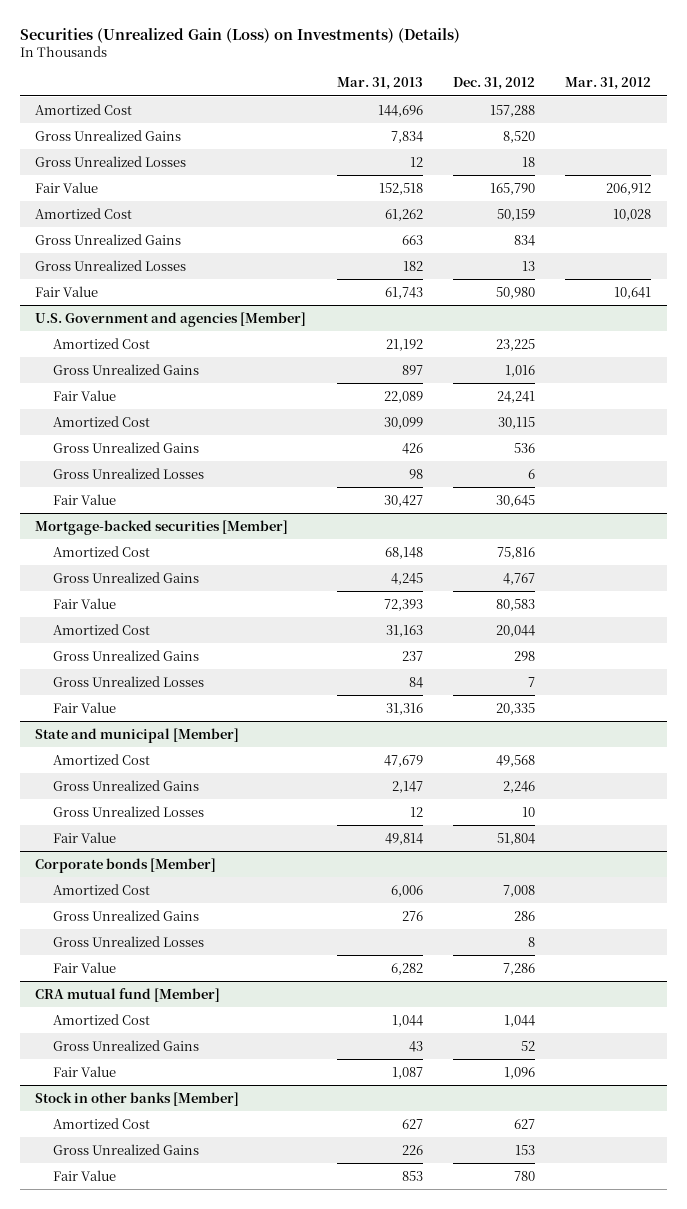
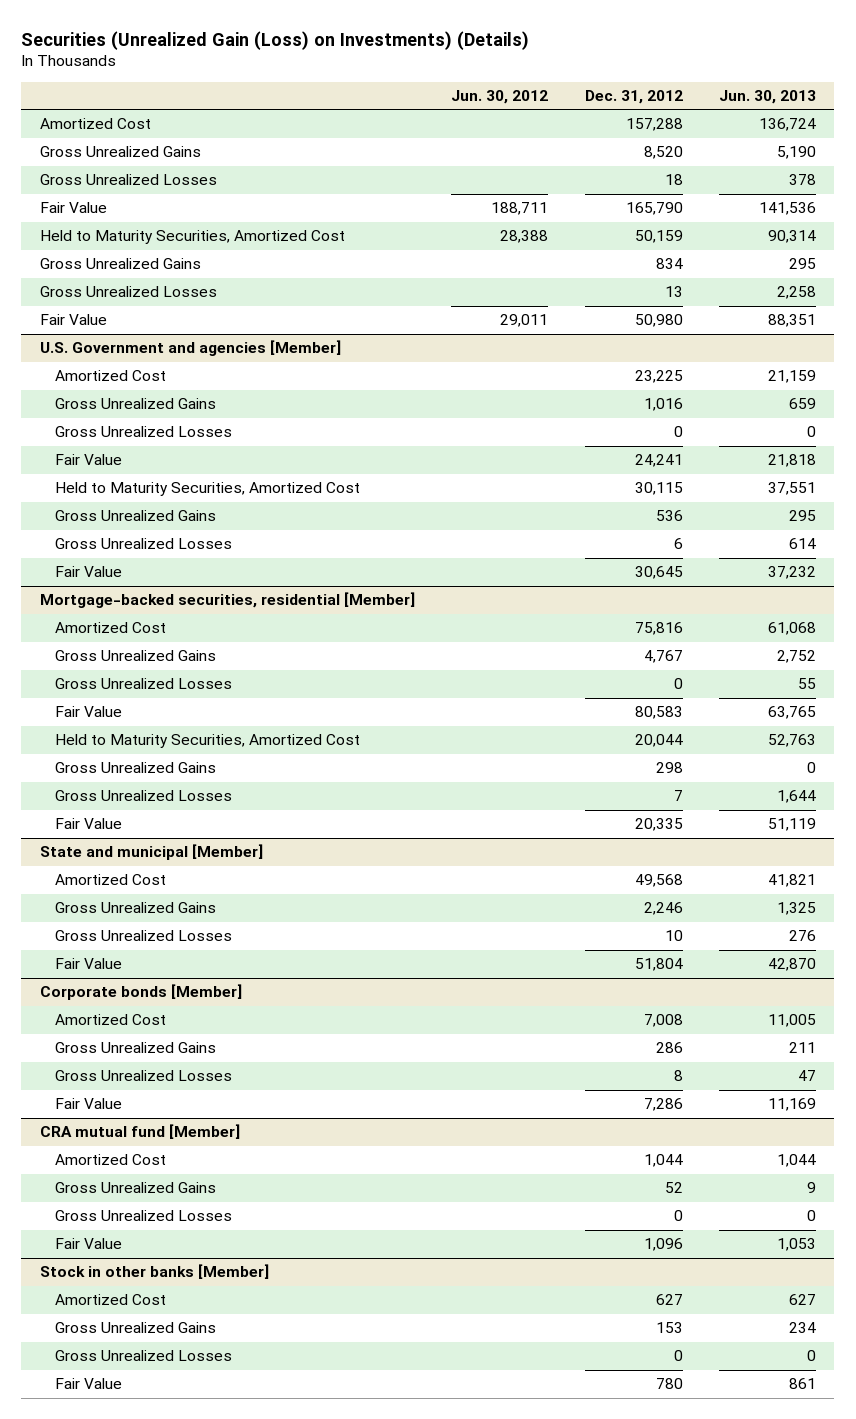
- | Mar. 31, 2013 | Dec. 31, 2012 | Mar. 31, 2012
+ | Jun. 30, 2012 | Dec. 31, 2012 | Jun. 30, 2013
- Amortized Cost | 61,262 | 50,159 | 10,028
+ Held to Maturity Securities, Amortized Cost | 28,388 | 50,159 | 90,314
@ U.S. Government and agencies [Member]
+ Gross Unrealized Losses | | 0 | 0
- Amortized Cost | 30,099 | 30,115 |
+ Held to Maturity Securities, Amortized Cost | | 30,115 | 37,551
- Mortgage-backed securities [Member]
+ Mortgage-backed securities, residential [Member]
+ Gross Unrealized Losses | | 0 | 55
- Amortized Cost | 31,163 | 20,044 |
+ Held to Maturity Securities, Amortized Cost | | 20,044 | 52,763
@ CRA mutual fund [Member]
+ Gross Unrealized Losses | | 0 | 0
@ Stock in other banks [Member]
+ Gross Unrealized Losses | | 0 | 0

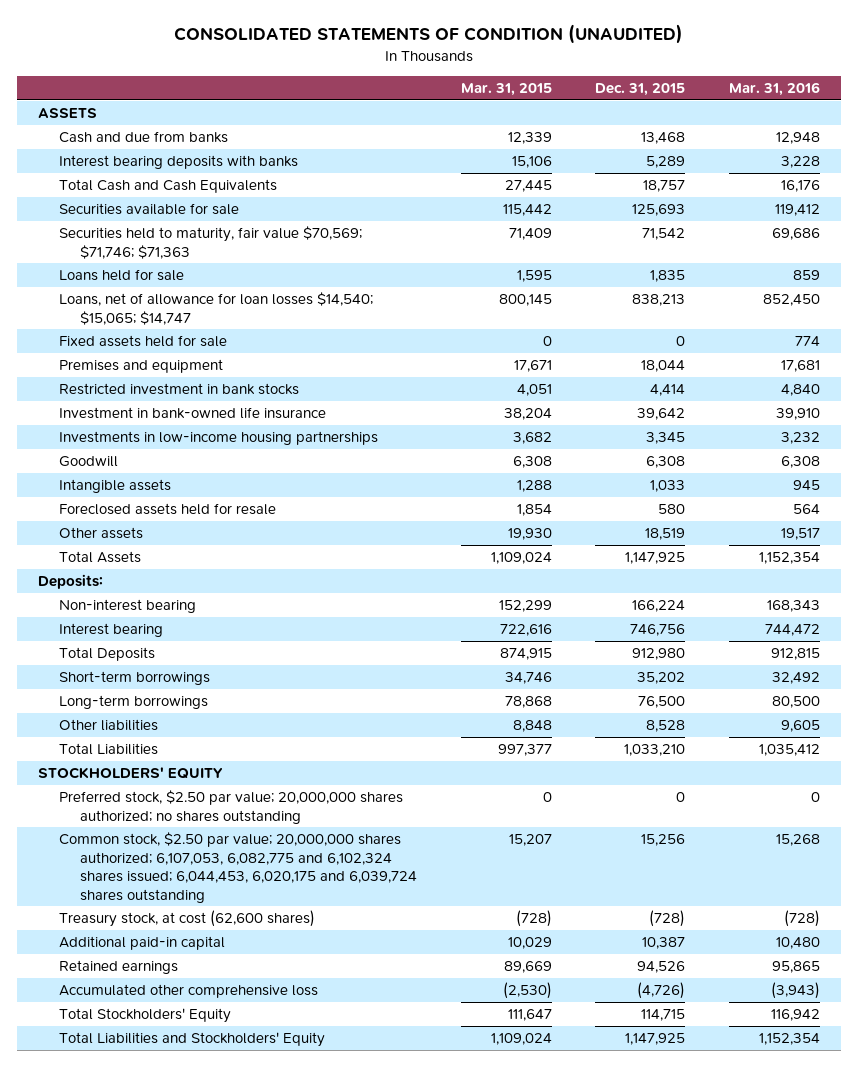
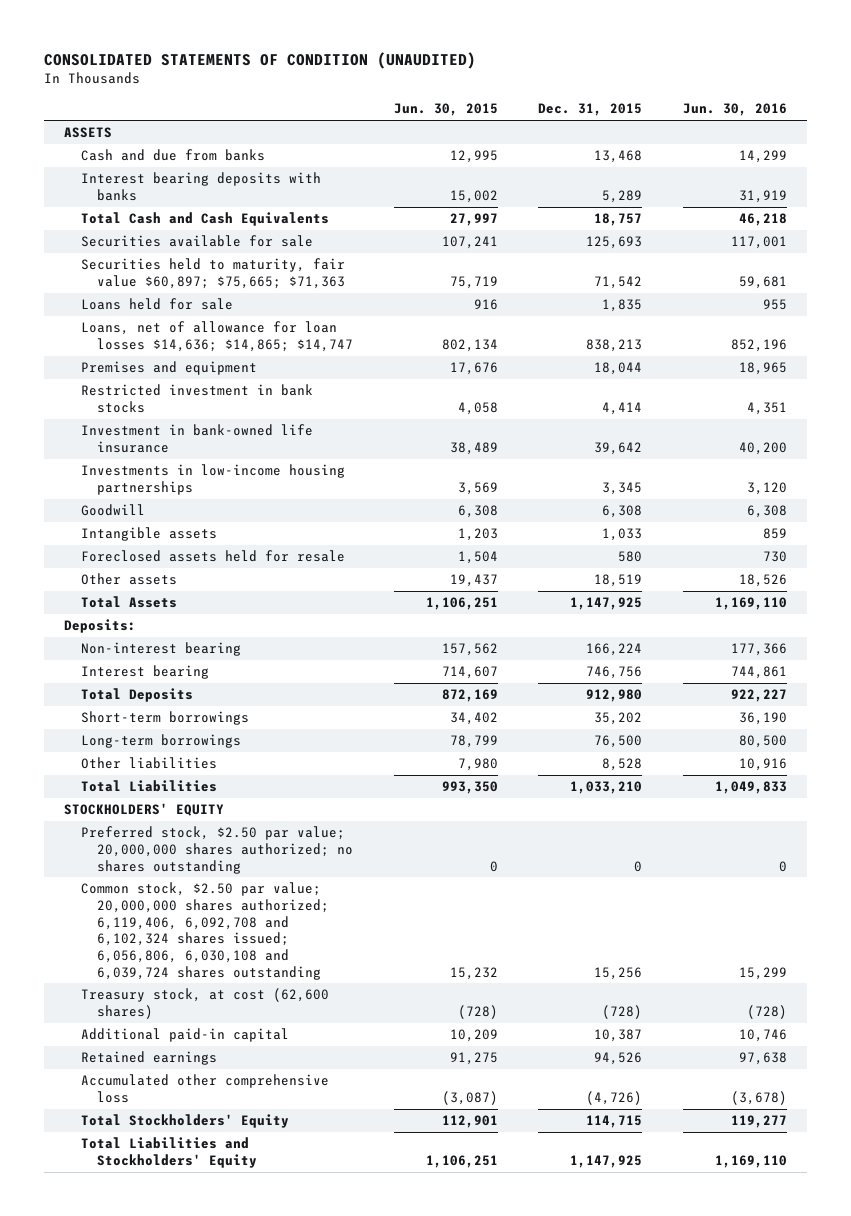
- | Mar. 31, 2015 | Dec. 31, 2015 | Mar. 31, 2016
+ | Jun. 30, 2015 | Dec. 31, 2015 | Jun. 30, 2016
- Securities held to maturity, fair value $70,569; $71,746; $71,363 | 71,409 | 71,542 | 69,686
+ Securities held to maturity, fair value $60,897; $75,665; $71,363 | 75,719 | 71,542 | 59,681
- Loans, net of allowance for loan losses $14,540; $15,065; $14,747 | 800,145 | 838,213 | 852,450
- Fixed assets held for sale | 0 | 0 | 774
+ Loans, net of allowance for loan losses $14,636; $14,865; $14,747 | 802,134 | 838,213 | 852,196
- Common stock, $2.50 par value; 20,000,000 shares authorized; 6,107,053, 6,082,775 and 6,102,324 shares issued; 6,044,453, 6,020,175 and 6,039,724 shares outstanding | 15,207 | 15,256 | 15,268
+ Common stock, $2.50 par value; 20,000,000 shares authorized; 6,119,406, 6,092,708 and 6,102,324 shares issued; 6,056,806, 6,030,108 and 6,039,724 shares outstanding | 15,232 | 15,256 | 15,299

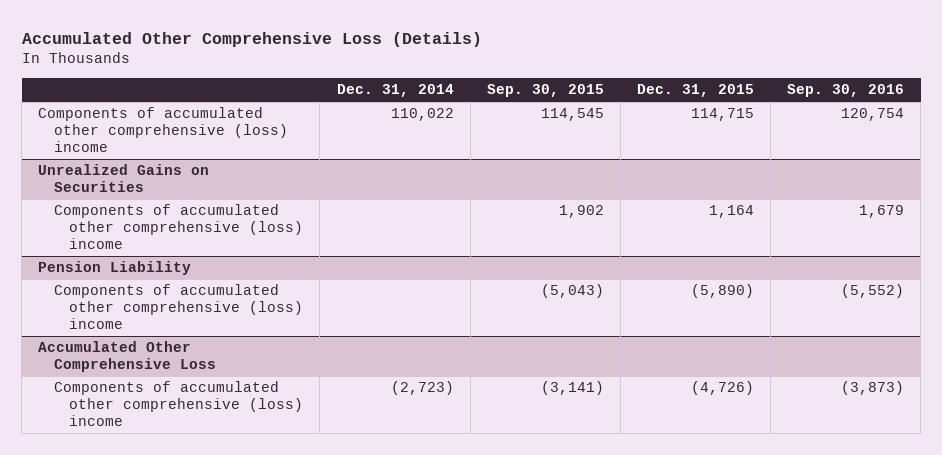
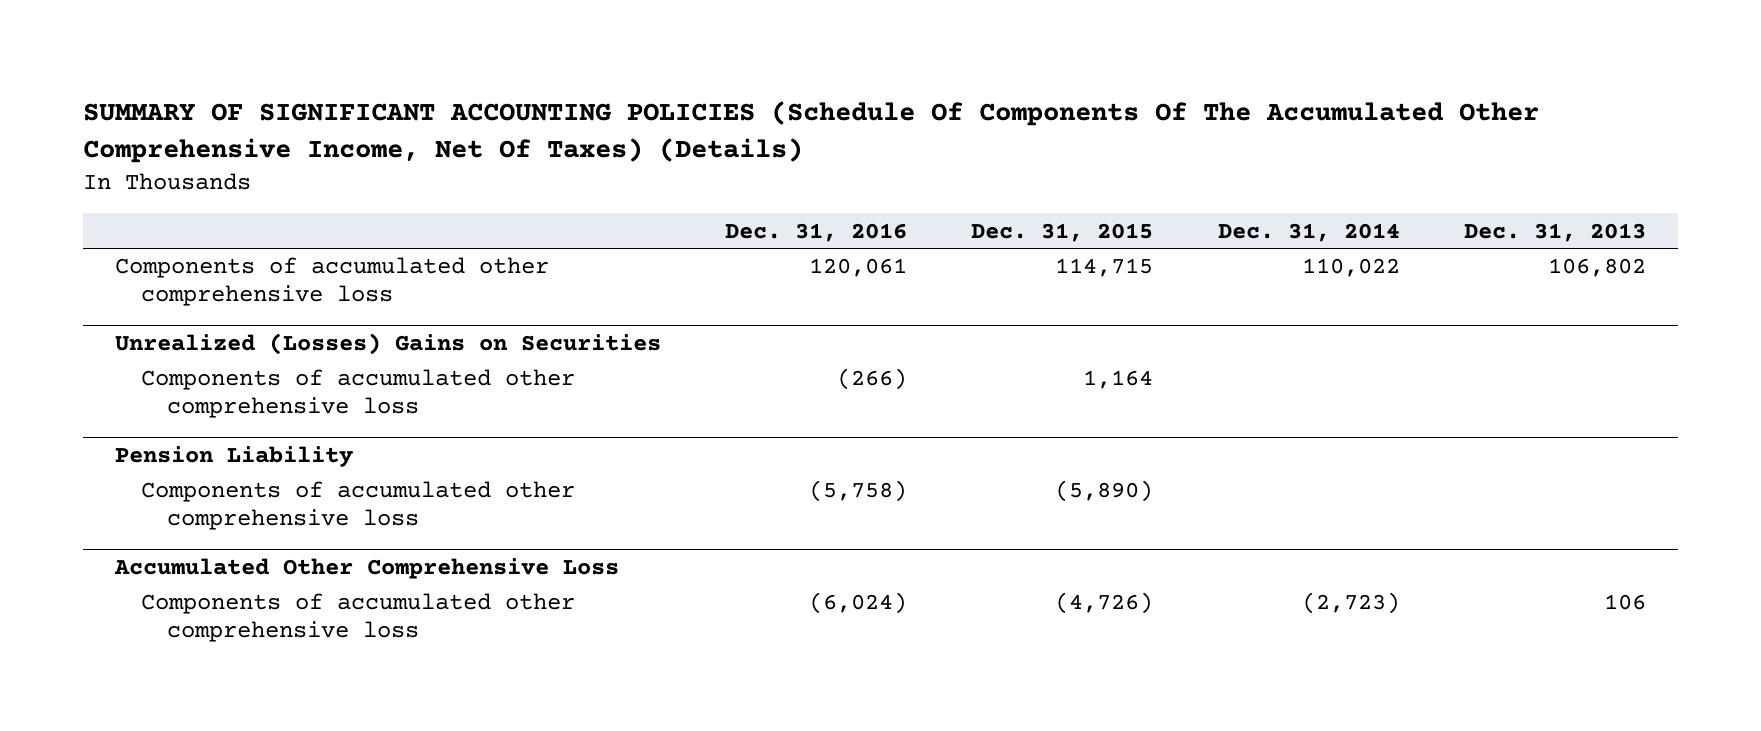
- Accumulated Other Comprehensive Loss (Details)
+ SUMMARY OF SIGNIFICANT ACCOUNTING POLICIES (Schedule Of Components Of The Accumulated Other Comprehensive Income, Net Of Taxes) (Details)
- | Dec. 31, 2014 | Sep. 30, 2015 | Dec. 31, 2015 | Sep. 30, 2016
+ | Dec. 31, 2016 | Dec. 31, 2015 | Dec. 31, 2014 | Dec. 31, 2013
- Components of accumulated other comprehensive (loss) income | 110,022 | 114,545 | 114,715 | 120,754
- Unrealized Gains on Securities
- Components of accumulated other comprehensive (loss) income | | 1,902 | 1,164 | 1,679
+ Components of accumulated other comprehensive loss | 120,061 | 114,715 | 110,022 | 106,802
+ Unrealized (Losses) Gains on Securities
+ Components of accumulated other comprehensive loss | (266) | 1,164 | |
@ Pension Liability
- Components of accumulated other comprehensive (loss) income | | (5,043) | (5,890) | (5,552)
+ Components of accumulated other comprehensive loss | (5,758) | (5,890) | |
@ Accumulated Other Comprehensive Loss
- Components of accumulated other comprehensive (loss) income | (2,723) | (3,141) | (4,726) | (3,873)
+ Components of accumulated other comprehensive loss | (6,024) | (4,726) | (2,723) | 106

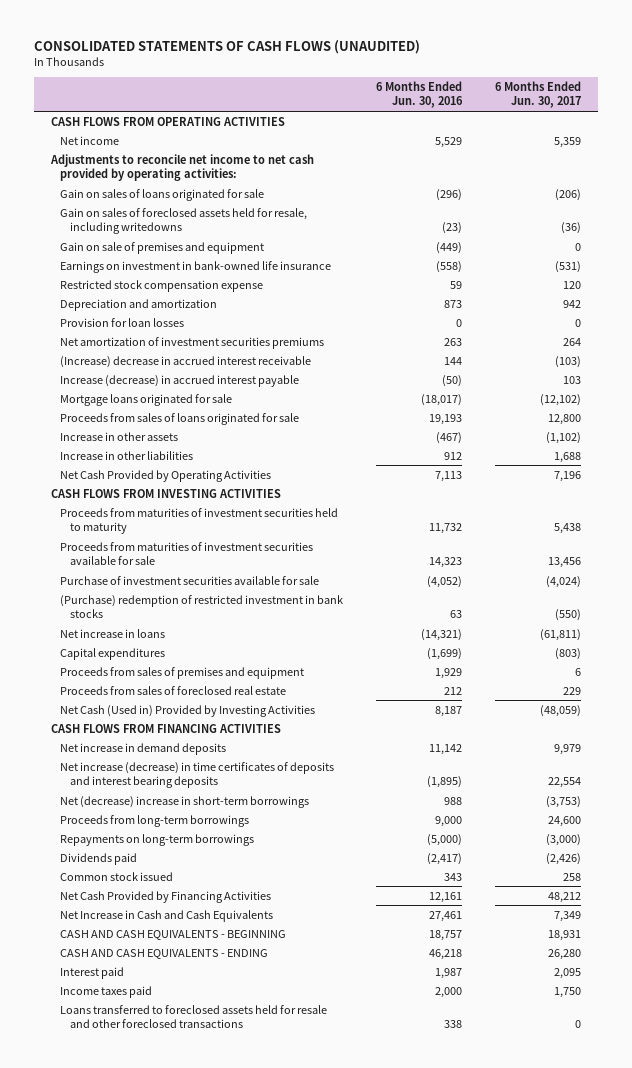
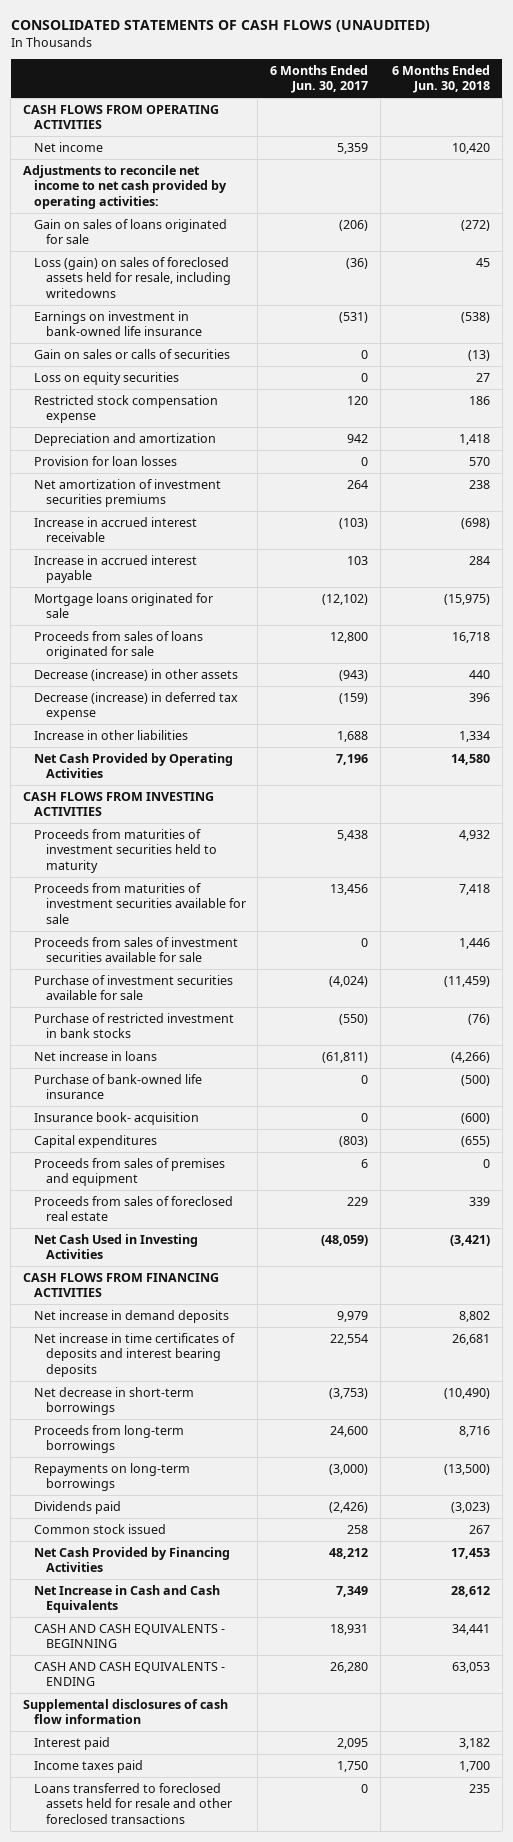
- | 6 Months Ended Jun. 30, 2016 | 6 Months Ended Jun. 30, 2017
+ | 6 Months Ended Jun. 30, 2017 | 6 Months Ended Jun. 30, 2018
- Gain on sales of foreclosed assets held for resale, including writedowns | (23) | (36)
- Gain on sale of premises and equipment | (449) | 0
+ Loss (gain) on sales of foreclosed assets held for resale, including writedowns | (36) | 45
+ Gain on sales or calls of securities | 0 | (13)
+ Loss on equity securities | 0 | 27
- (Increase) decrease in accrued interest receivable | 144 | (103)
- Increase (decrease) in accrued interest payable | (50) | 103
+ Increase in accrued interest receivable | (103) | (698)
+ Increase in accrued interest payable | 103 | 284
- Increase in other assets | (467) | (1,102)
+ Decrease (increase) in other assets | (943) | 440
+ Decrease (increase) in deferred tax expense | (159) | 396
+ Proceeds from sales of investment securities available for sale | 0 | 1,446
- (Purchase) redemption of restricted investment in bank stocks | 63 | (550)
+ Purchase of restricted investment in bank stocks | (550) | (76)
+ Purchase of bank-owned life insurance | 0 | (500)
+ Insurance book- acquisition | 0 | (600)
- Net Cash (Used in) Provided by Investing Activities | 8,187 | (48,059)
+ Net Cash Used in Investing Activities | (48,059) | (3,421)
- Net increase (decrease) in time certificates of deposits and interest bearing deposits | (1,895) | 22,554
- Net (decrease) increase in short-term borrowings | 988 | (3,753)
+ Net increase in time certificates of deposits and interest bearing deposits | 22,554 | 26,681
+ Net decrease in short-term borrowings | (3,753) | (10,490)
+ Supplemental disclosures of cash flow information

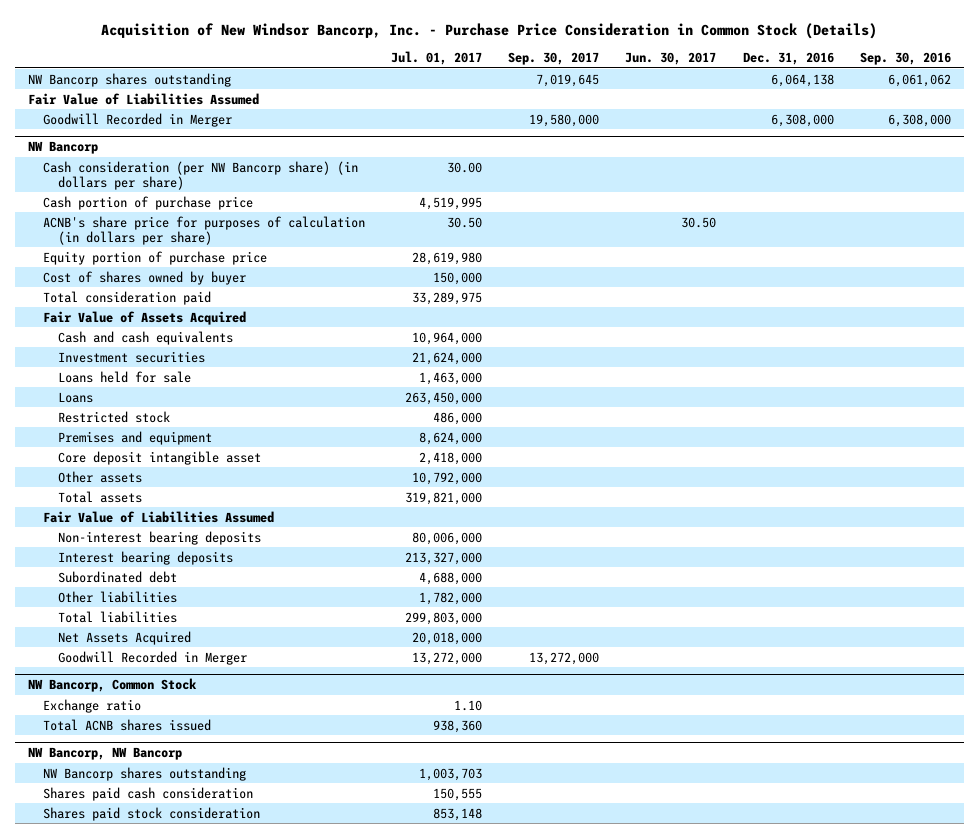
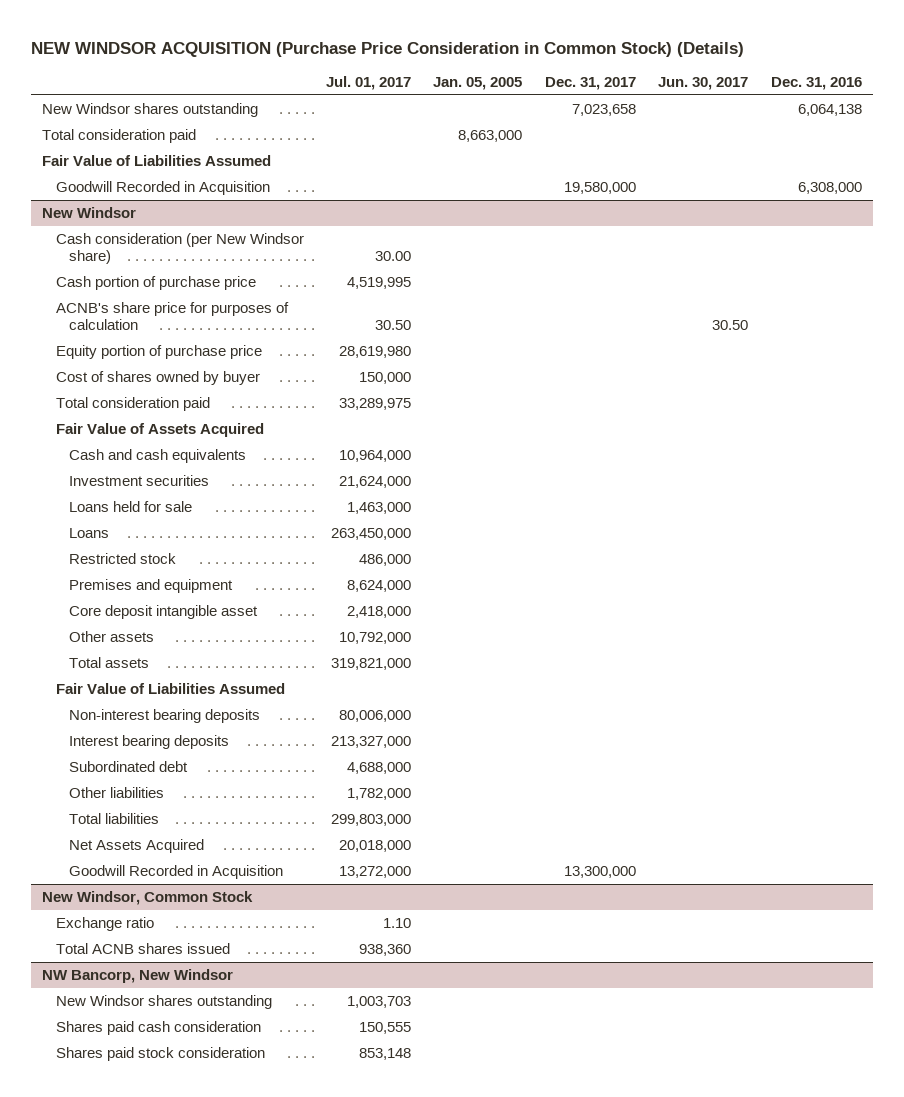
- Acquisition of New Windsor Bancorp, Inc. - Purchase Price Consideration in Common Stock (Details)
+ NEW WINDSOR ACQUISITION (Purchase Price Consideration in Common Stock) (Details)
- | Jul. 01, 2017 | Sep. 30, 2017 | Jun. 30, 2017 | Dec. 31, 2016 | Sep. 30, 2016
+ | Jul. 01, 2017 | Jan. 05, 2005 | Dec. 31, 2017 | Jun. 30, 2017 | Dec. 31, 2016
- NW Bancorp shares outstanding | | 7,019,645 | | 6,064,138 | 6,061,062
+ New Windsor shares outstanding | | | 7,023,658 | | 6,064,138
+ Total consideration paid | | 8,663,000 | | |
- Goodwill Recorded in Merger | | 19,580,000 | | 6,308,000 | 6,308,000
- NW Bancorp
- Cash consideration (per NW Bancorp share) (in dollars per share) | 30.00 | | | |
+ Goodwill Recorded in Acquisition | | | 19,580,000 | | 6,308,000
+ New Windsor
+ Cash consideration (per New Windsor share) | 30.00 | | | |
- ACNB's share price for purposes of calculation (in dollars per share) | 30.50 | | 30.50 | |
+ ACNB's share price for purposes of calculation | 30.50 | | | 30.50 |
- Goodwill Recorded in Merger | 13,272,000 | 13,272,000 | | |
- NW Bancorp, Common Stock
+ Goodwill Recorded in Acquisition | 13,272,000 | | 13,300,000 | |
+ New Windsor, Common Stock
- NW Bancorp, NW Bancorp
- NW Bancorp shares outstanding | 1,003,703 | | | |
+ NW Bancorp, New Windsor
+ New Windsor shares outstanding | 1,003,703 | | | |

